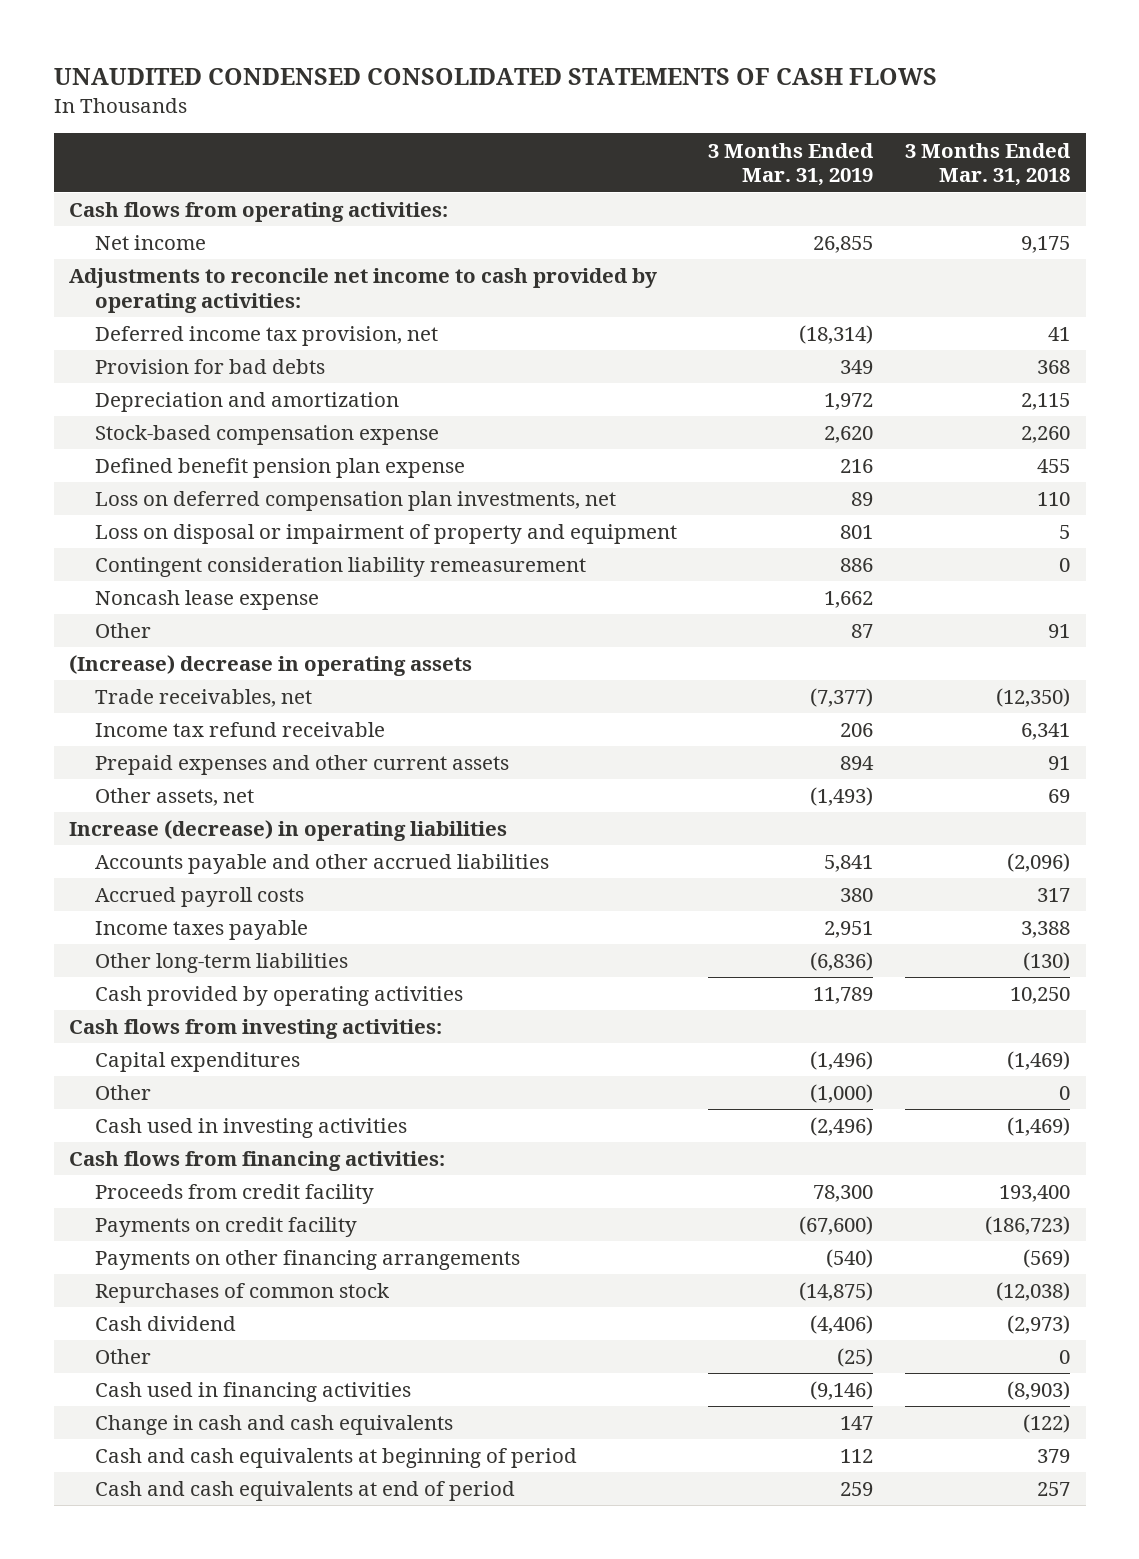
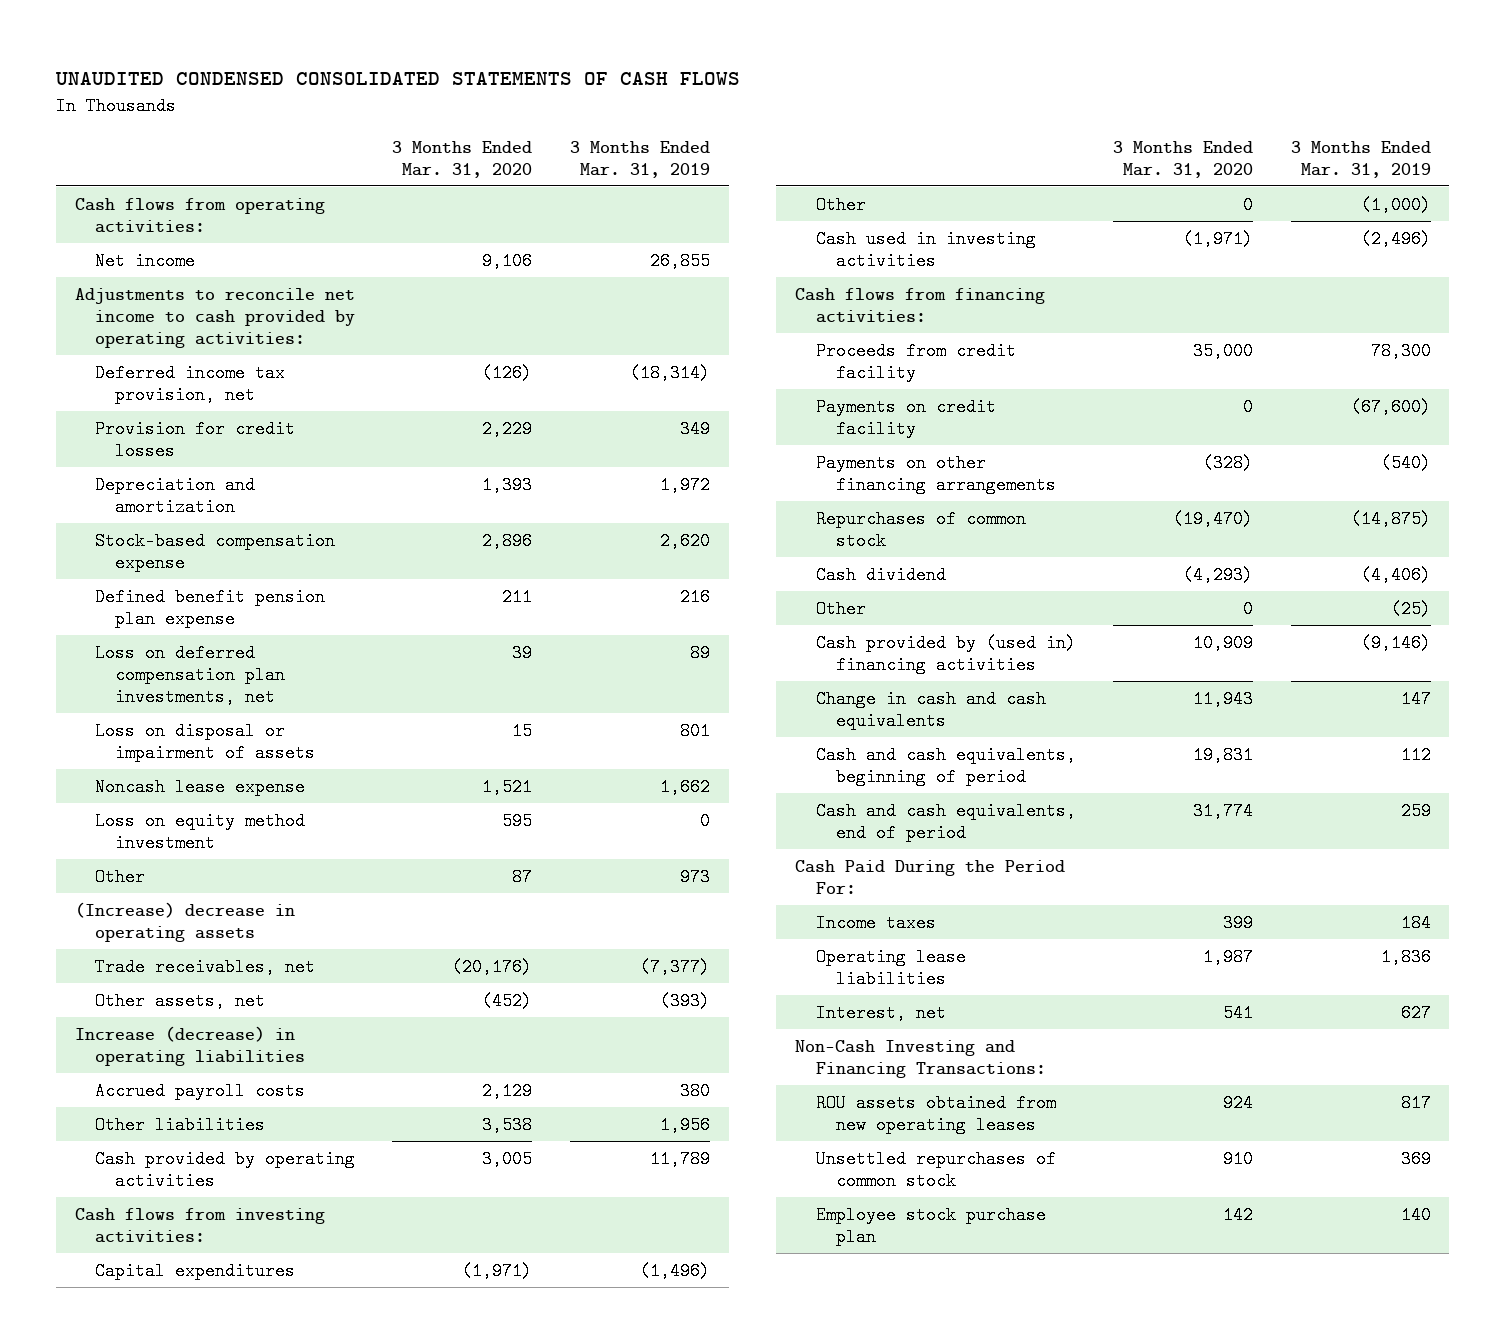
- | 3 Months Ended Mar. 31, 2019 | 3 Months Ended Mar. 31, 2018
+ | 3 Months Ended Mar. 31, 2020 | 3 Months Ended Mar. 31, 2019
- Provision for bad debts | 349 | 368
+ Provision for credit losses | 2,229 | 349
- Loss on disposal or impairment of property and equipment | 801 | 5
- Contingent consideration liability remeasurement | 886 | 0
+ Loss on disposal or impairment of assets | 15 | 801
- Other | 87 | 91
+ Loss on equity method investment | 595 | 0
+ Other | 87 | 973
- Income tax refund receivable | 206 | 6,341
- Prepaid expenses and other current assets | 894 | 91
- Other assets, net | (1,493) | 69
+ Other assets, net | (452) | (393)
- Accounts payable and other accrued liabilities | 5,841 | (2,096)
- Income taxes payable | 2,951 | 3,388
- Other long-term liabilities | (6,836) | (130)
+ Other liabilities | 3,538 | 1,956
- Cash used in financing activities | (9,146) | (8,903)
+ Cash provided by (used in) financing activities | 10,909 | (9,146)
- Cash and cash equivalents at beginning of period | 112 | 379
- Cash and cash equivalents at end of period | 259 | 257
+ Cash and cash equivalents, beginning of period | 19,831 | 112
+ Cash and cash equivalents, end of period | 31,774 | 259
+ Cash Paid During the Period For:
+ Income taxes | 399 | 184
+ Operating lease liabilities | 1,987 | 1,836
+ Interest, net | 541 | 627
+ Non-Cash Investing and Financing Transactions:
+ ROU assets obtained from new operating leases | 924 | 817
+ Unsettled repurchases of common stock | 910 | 369
+ Employee stock purchase plan | 142 | 140

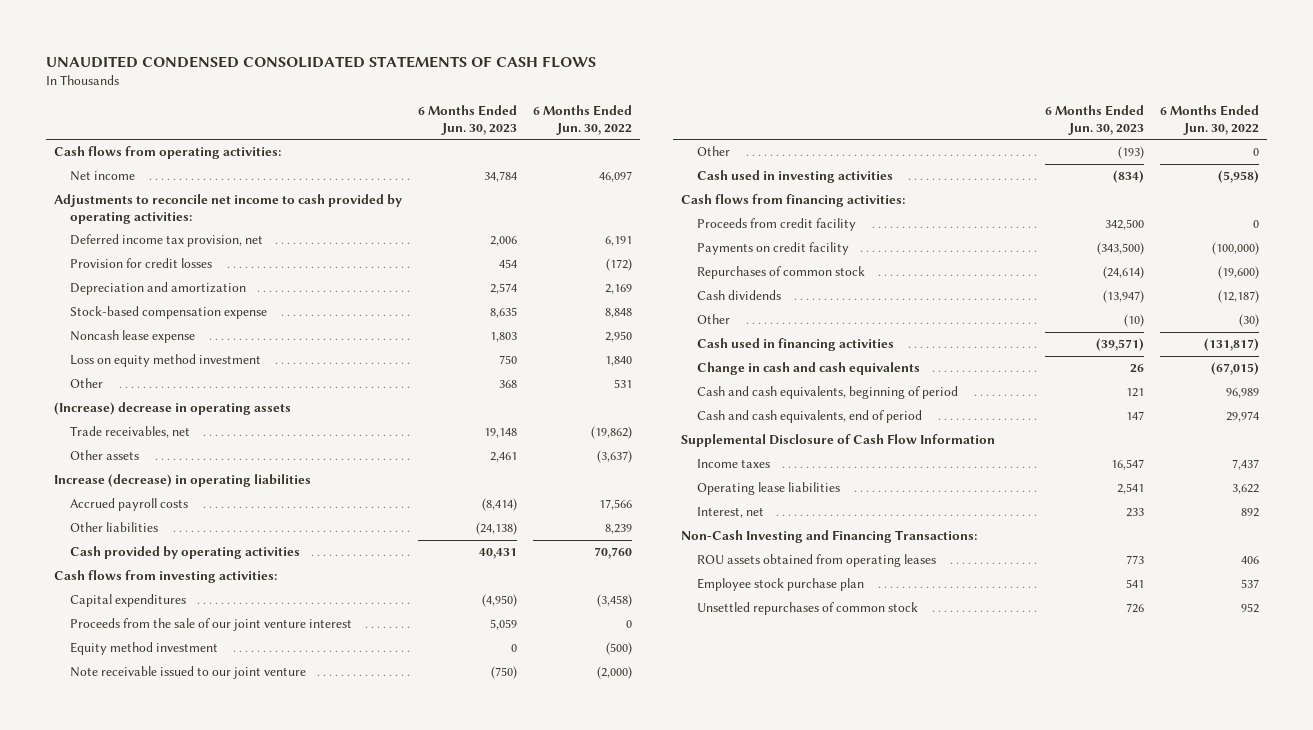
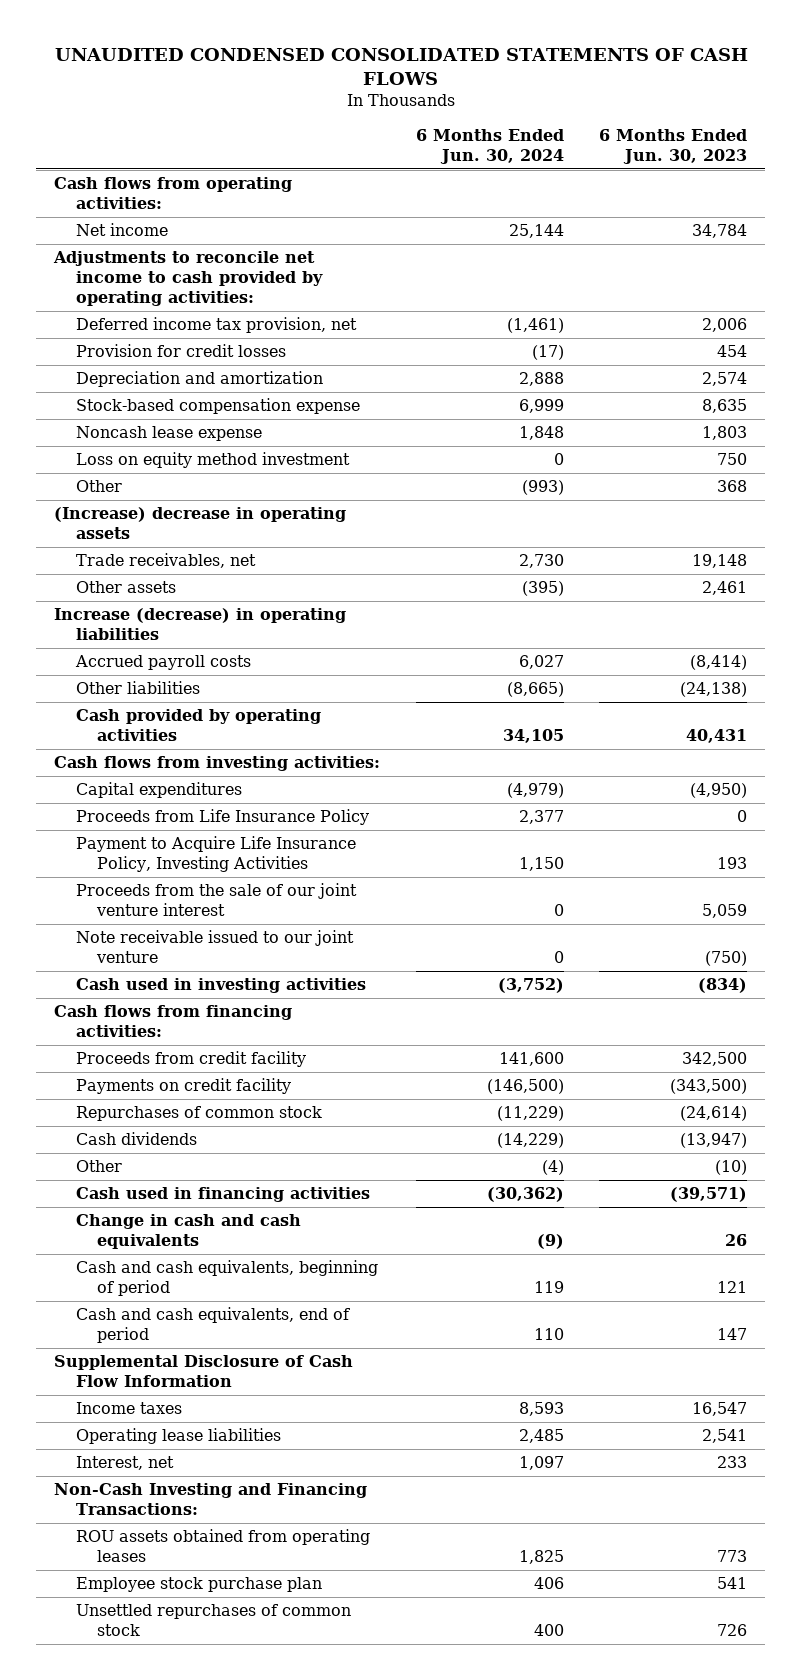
- | 6 Months Ended Jun. 30, 2023 | 6 Months Ended Jun. 30, 2022
+ | 6 Months Ended Jun. 30, 2024 | 6 Months Ended Jun. 30, 2023
+ Proceeds from Life Insurance Policy | 2,377 | 0
+ Payment to Acquire Life Insurance Policy, Investing Activities | 1,150 | 193
- Equity method investment | 0 | (500)
- Other | (193) | 0

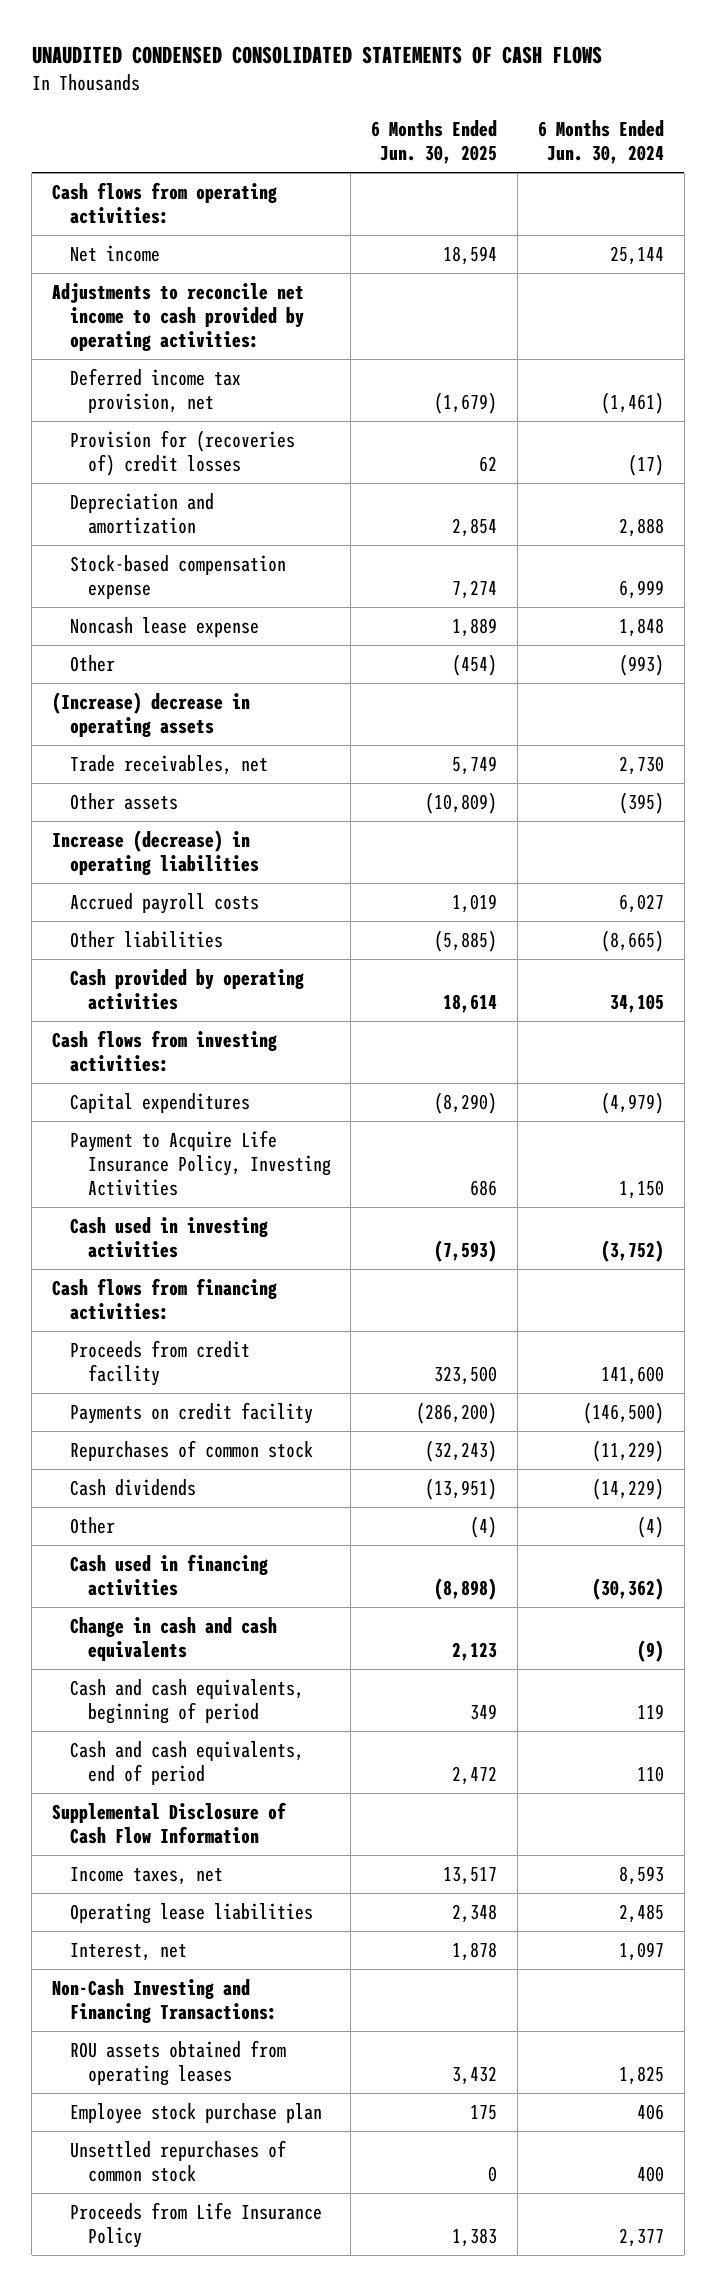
- | 6 Months Ended Jun. 30, 2024 | 6 Months Ended Jun. 30, 2023
+ | 6 Months Ended Jun. 30, 2025 | 6 Months Ended Jun. 30, 2024
- Provision for credit losses | (17) | 454
+ Provision for (recoveries of) credit losses | 62 | (17)
- Loss on equity method investment | 0 | 750
- Proceeds from the sale of our joint venture interest | 0 | 5,059
- Note receivable issued to our joint venture | 0 | (750)
- Income taxes | 8,593 | 16,547
+ Income taxes, net | 13,517 | 8,593
moved down: Proceeds from Life Insurance Policy | 1,383 | 2,377

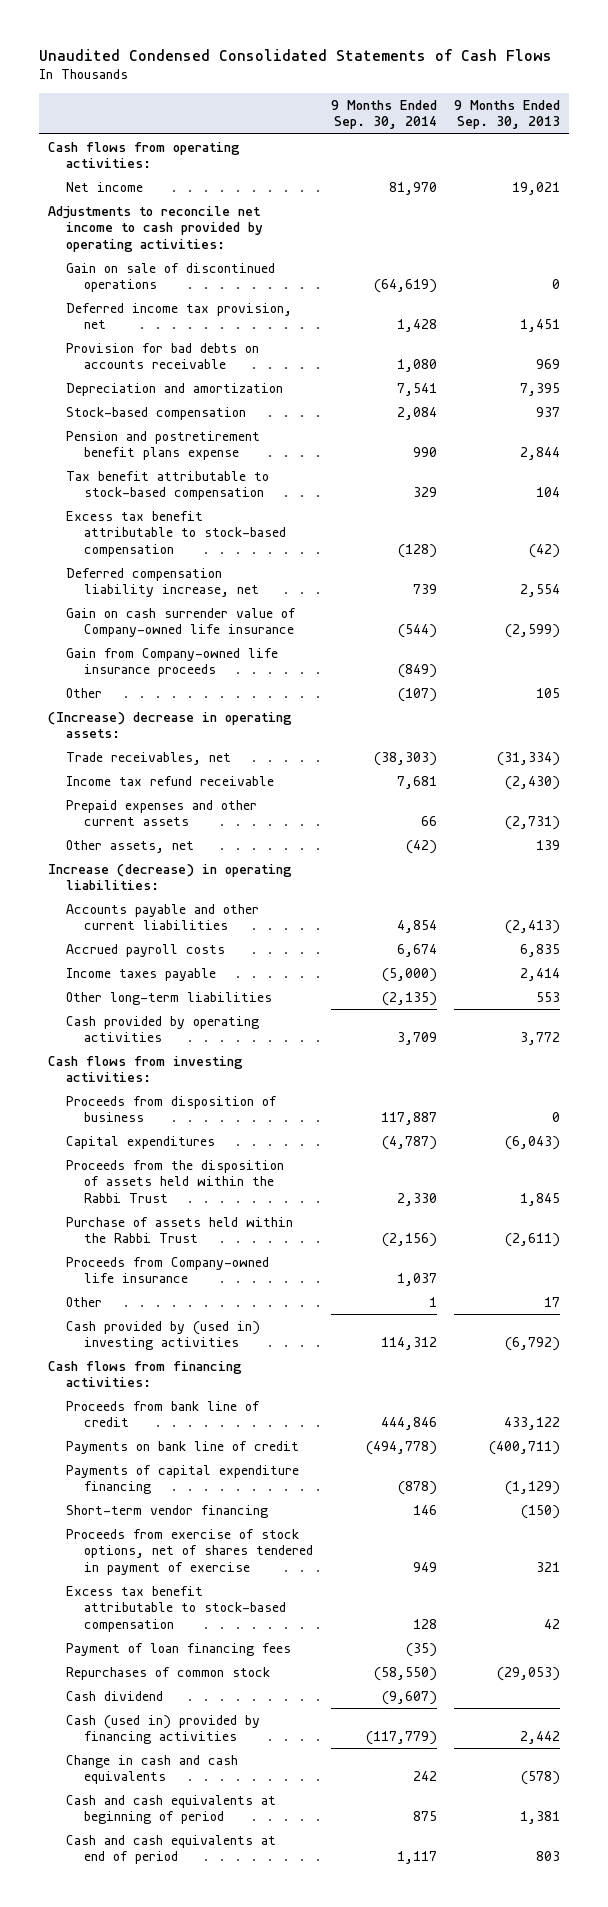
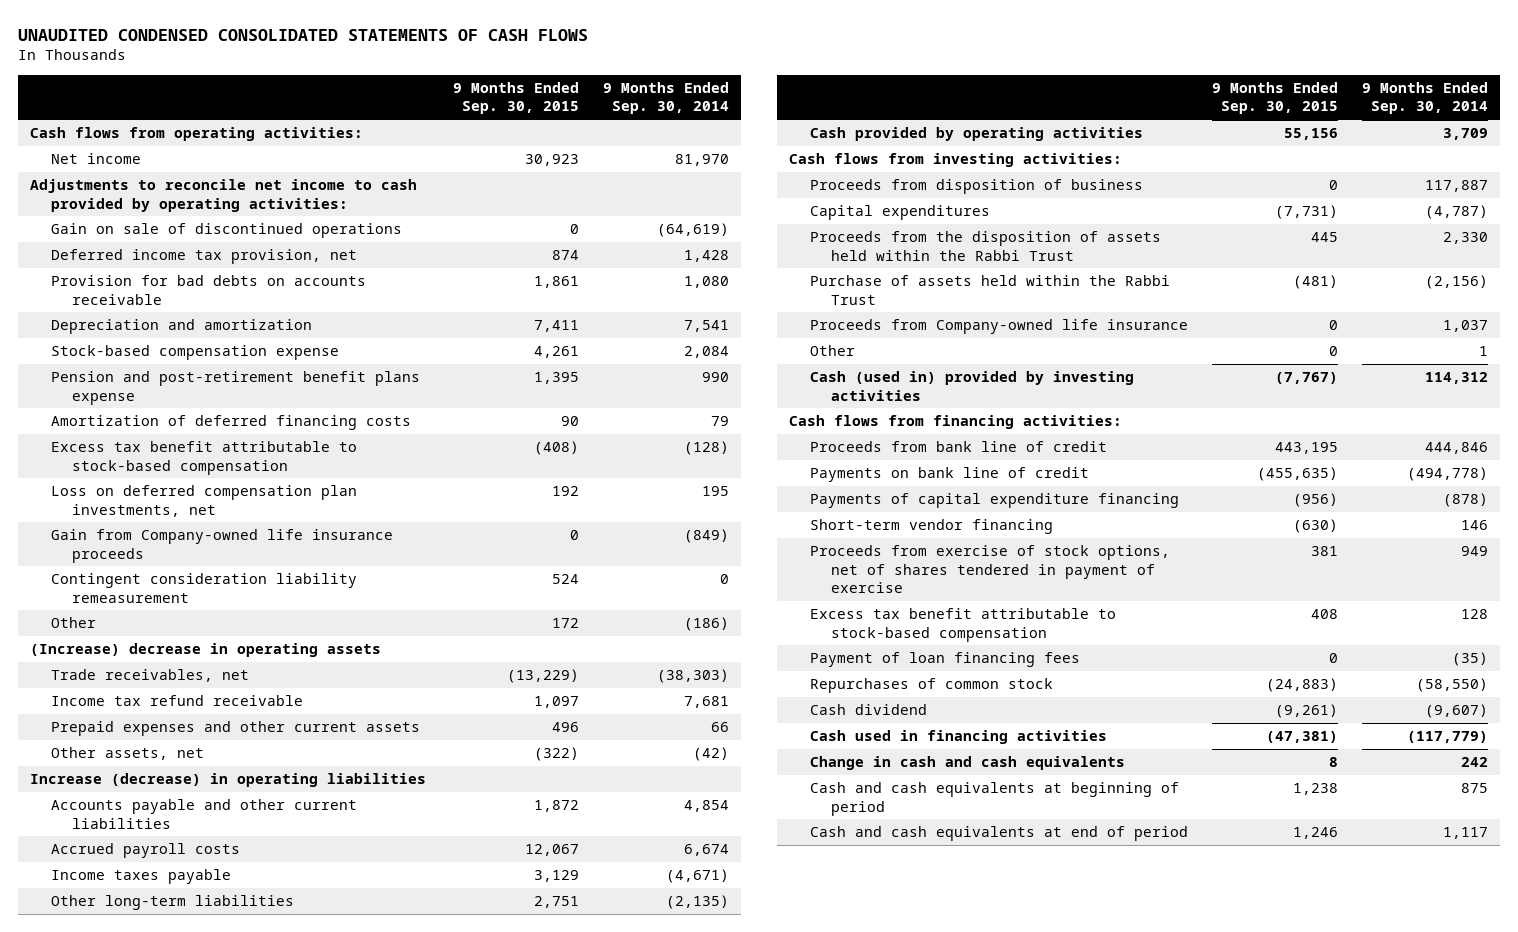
- Unaudited Condensed Consolidated Statements of Cash Flows
+ UNAUDITED CONDENSED CONSOLIDATED STATEMENTS OF CASH FLOWS
- | 9 Months Ended Sep. 30, 2014 | 9 Months Ended Sep. 30, 2013
+ | 9 Months Ended Sep. 30, 2015 | 9 Months Ended Sep. 30, 2014
- Stock-based compensation | 2,084 | 937
- Pension and postretirement benefit plans expense | 990 | 2,844
- Tax benefit attributable to stock-based compensation | 329 | 104
+ Stock-based compensation expense | 4,261 | 2,084
+ Pension and post-retirement benefit plans expense | 1,395 | 990
+ Amortization of deferred financing costs | 90 | 79
- Deferred compensation liability increase, net | 739 | 2,554
- Gain on cash surrender value of Company-owned life insurance | (544) | (2,599)
+ Loss on deferred compensation plan investments, net | 192 | 195
- Other | (107) | 105
- (Increase) decrease in operating assets:
+ Contingent consideration liability remeasurement | 524 | 0
+ Other | 172 | (186)
+ (Increase) decrease in operating assets
- Increase (decrease) in operating liabilities:
+ Increase (decrease) in operating liabilities
- Income taxes payable | (5,000) | 2,414
+ Income taxes payable | 3,129 | (4,671)
- Cash provided by (used in) investing activities | 114,312 | (6,792)
+ Cash (used in) provided by investing activities | (7,767) | 114,312
- Cash (used in) provided by financing activities | (117,779) | 2,442
+ Cash used in financing activities | (47,381) | (117,779)

